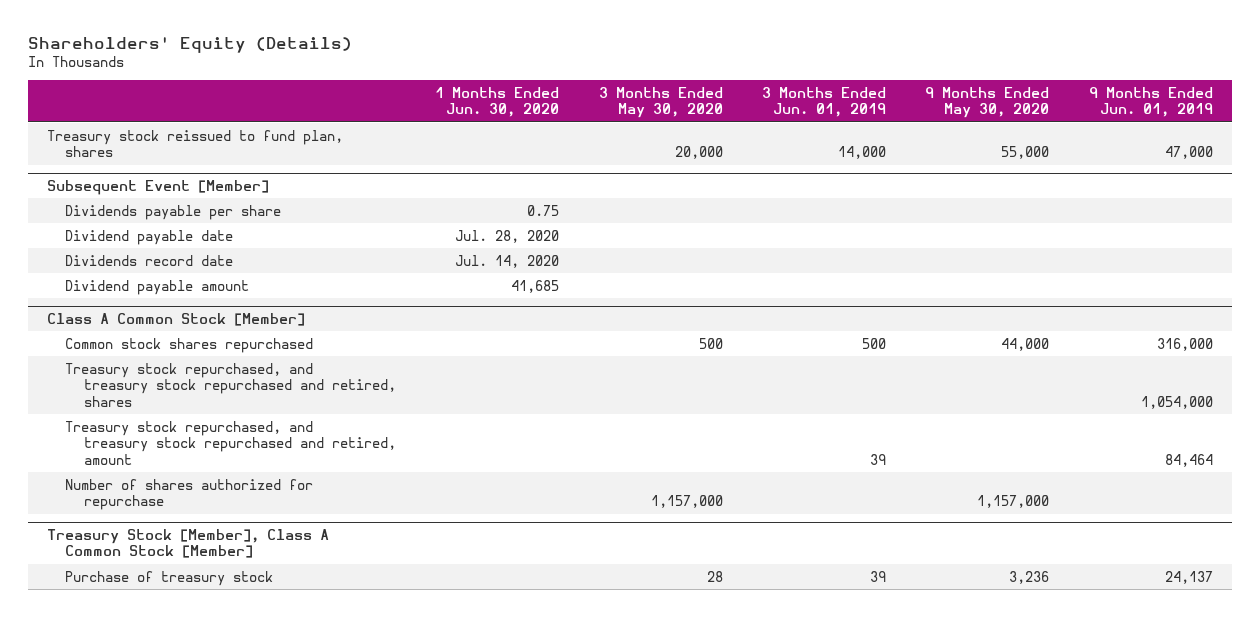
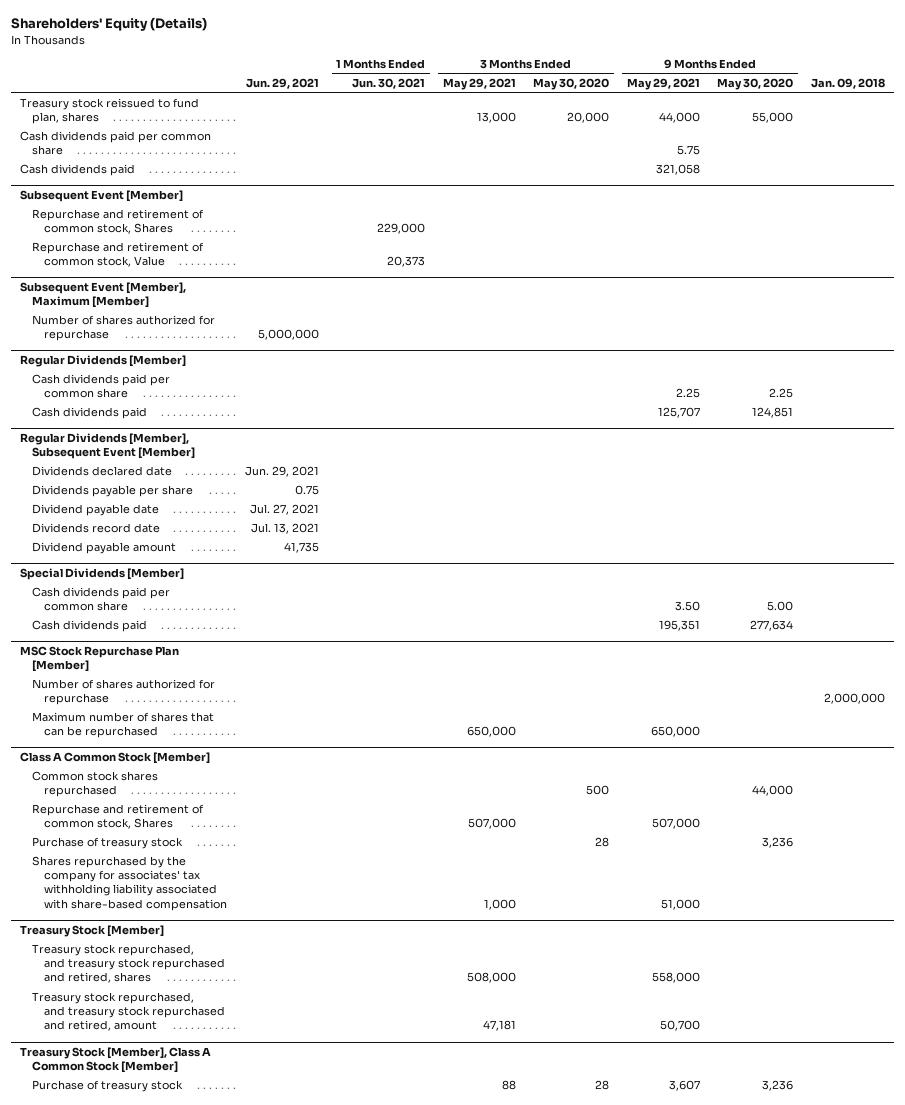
- | 1 Months Ended Jun. 30, 2020 | 3 Months Ended May 30, 2020 | 3 Months Ended Jun. 01, 2019 | 9 Months Ended May 30, 2020 | 9 Months Ended Jun. 01, 2019
+ | Jun. 29, 2021 | 1 Months Ended Jun. 30, 2021 | 3 Months Ended May 29, 2021 | 3 Months Ended May 30, 2020 | 9 Months Ended May 29, 2021 | 9 Months Ended May 30, 2020 | Jan. 09, 2018
+ Cash dividends paid per common share | | | | | 5.75 | |
+ Cash dividends paid | | | | | 321,058 | |
@ Subsequent Event [Member]
- Dividends payable per share | 0.75 | | | |
- Dividend payable date | Jul. 28, 2020 | | | |
- Dividends record date | Jul. 14, 2020 | | | |
- Dividend payable amount | 41,685 | | | |
+ Repurchase and retirement of common stock, Shares | | 229,000 | | | | |
+ Repurchase and retirement of common stock, Value | | 20,373 | | | | |
+ Subsequent Event [Member], Maximum [Member]
+ Number of shares authorized for repurchase | 5,000,000 | | | | | |
+ Regular Dividends [Member]
+ Cash dividends paid per common share | | | | | 2.25 | 2.25 |
+ Cash dividends paid | | | | | 125,707 | 124,851 |
+ Regular Dividends [Member], Subsequent Event [Member]
+ Dividends declared date | Jun. 29, 2021 | | | | | |
+ Dividends payable per share | 0.75 | | | | | |
+ Dividend payable date | Jul. 27, 2021 | | | | | |
+ Dividends record date | Jul. 13, 2021 | | | | | |
+ Dividend payable amount | 41,735 | | | | | |
+ Special Dividends [Member]
+ Cash dividends paid per common share | | | | | 3.50 | 5.00 |
+ Cash dividends paid | | | | | 195,351 | 277,634 |
+ MSC Stock Repurchase Plan [Member]
+ Number of shares authorized for repurchase | | | | | | | 2,000,000
+ Maximum number of shares that can be repurchased | | | 650,000 | | 650,000 | |
@ Class A Common Stock [Member]
- Treasury stock repurchased, and treasury stock repurchased and retired, shares | | | | | 1,054,000
- Treasury stock repurchased, and treasury stock repurchased and retired, amount | | | 39 | | 84,464
- Number of shares authorized for repurchase | | 1,157,000 | | 1,157,000 |
+ Repurchase and retirement of common stock, Shares | | | 507,000 | | 507,000 | |
+ Purchase of treasury stock | | | | 28 | | 3,236 |
+ Shares repurchased by the company for associates' tax withholding liability associated with share-based compensation | | | 1,000 | | 51,000 | |
+ Treasury Stock [Member]
+ Treasury stock repurchased, and treasury stock repurchased and retired, shares | | | 508,000 | | 558,000 | |
+ Treasury stock repurchased, and treasury stock repurchased and retired, amount | | | 47,181 | | 50,700 | |

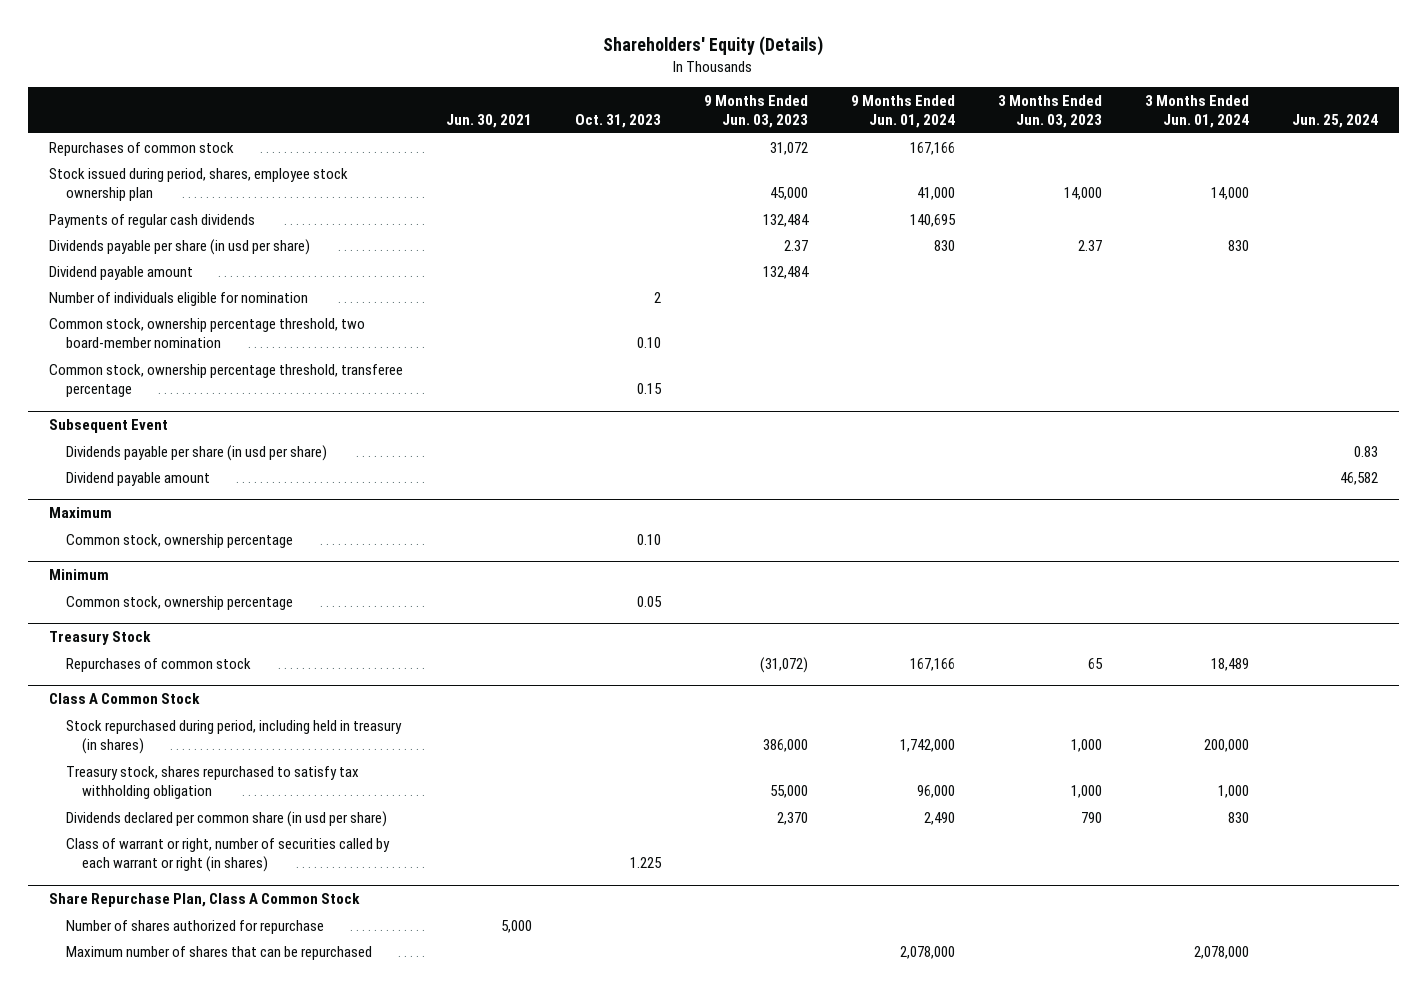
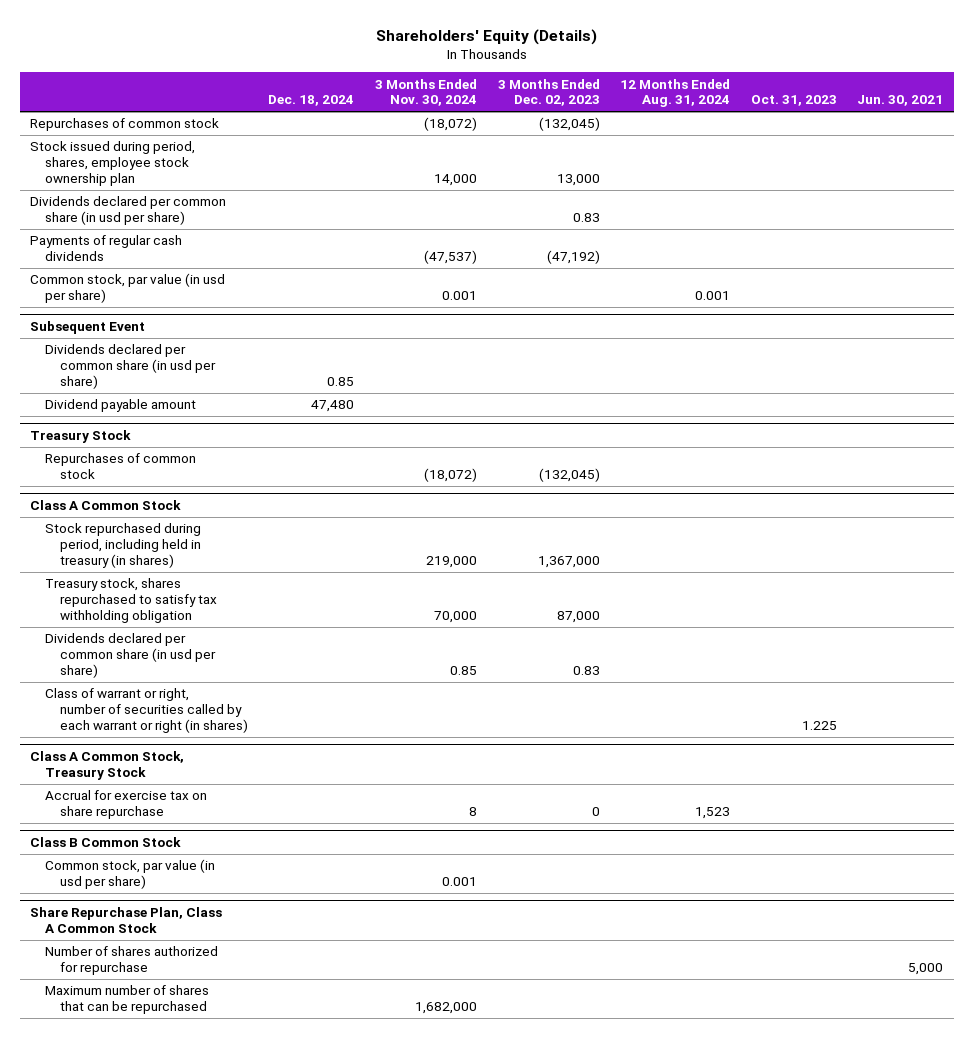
- | Jun. 30, 2021 | Oct. 31, 2023 | 9 Months Ended Jun. 03, 2023 | 9 Months Ended Jun. 01, 2024 | 3 Months Ended Jun. 03, 2023 | 3 Months Ended Jun. 01, 2024 | Jun. 25, 2024
+ | Dec. 18, 2024 | 3 Months Ended Nov. 30, 2024 | 3 Months Ended Dec. 02, 2023 | 12 Months Ended Aug. 31, 2024 | Oct. 31, 2023 | Jun. 30, 2021
+ Dividends declared per common share (in usd per share) | | | 0.83 | | |
- Dividends payable per share (in usd per share) | | | 2.37 | 830 | 2.37 | 830 |
- Dividend payable amount | | | 132,484 | | | |
- Number of individuals eligible for nomination | | 2 | | | | |
- Common stock, ownership percentage threshold, two board-member nomination | | 0.10 | | | | |
- Common stock, ownership percentage threshold, transferee percentage | | 0.15 | | | | |
+ Common stock, par value (in usd per share) | | 0.001 | | 0.001 | |
@ Subsequent Event
- Dividends payable per share (in usd per share) | | | | | | | 0.83
+ Dividends declared per common share (in usd per share) | 0.85 | | | | |
- Maximum
- Common stock, ownership percentage | | 0.10 | | | | |
- Minimum
- Common stock, ownership percentage | | 0.05 | | | | |
+ Class A Common Stock, Treasury Stock
+ Accrual for exercise tax on share repurchase | | 8 | 0 | 1,523 | |
+ Class B Common Stock
+ Common stock, par value (in usd per share) | | 0.001 | | | |

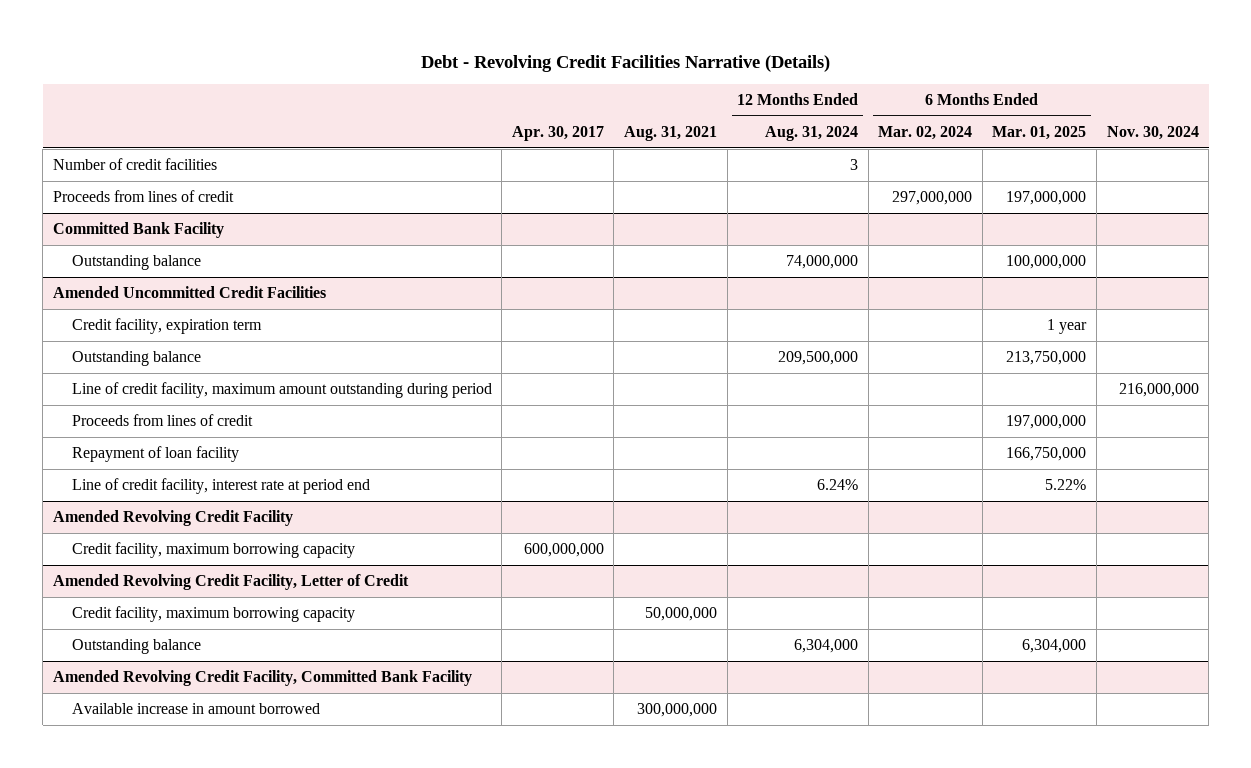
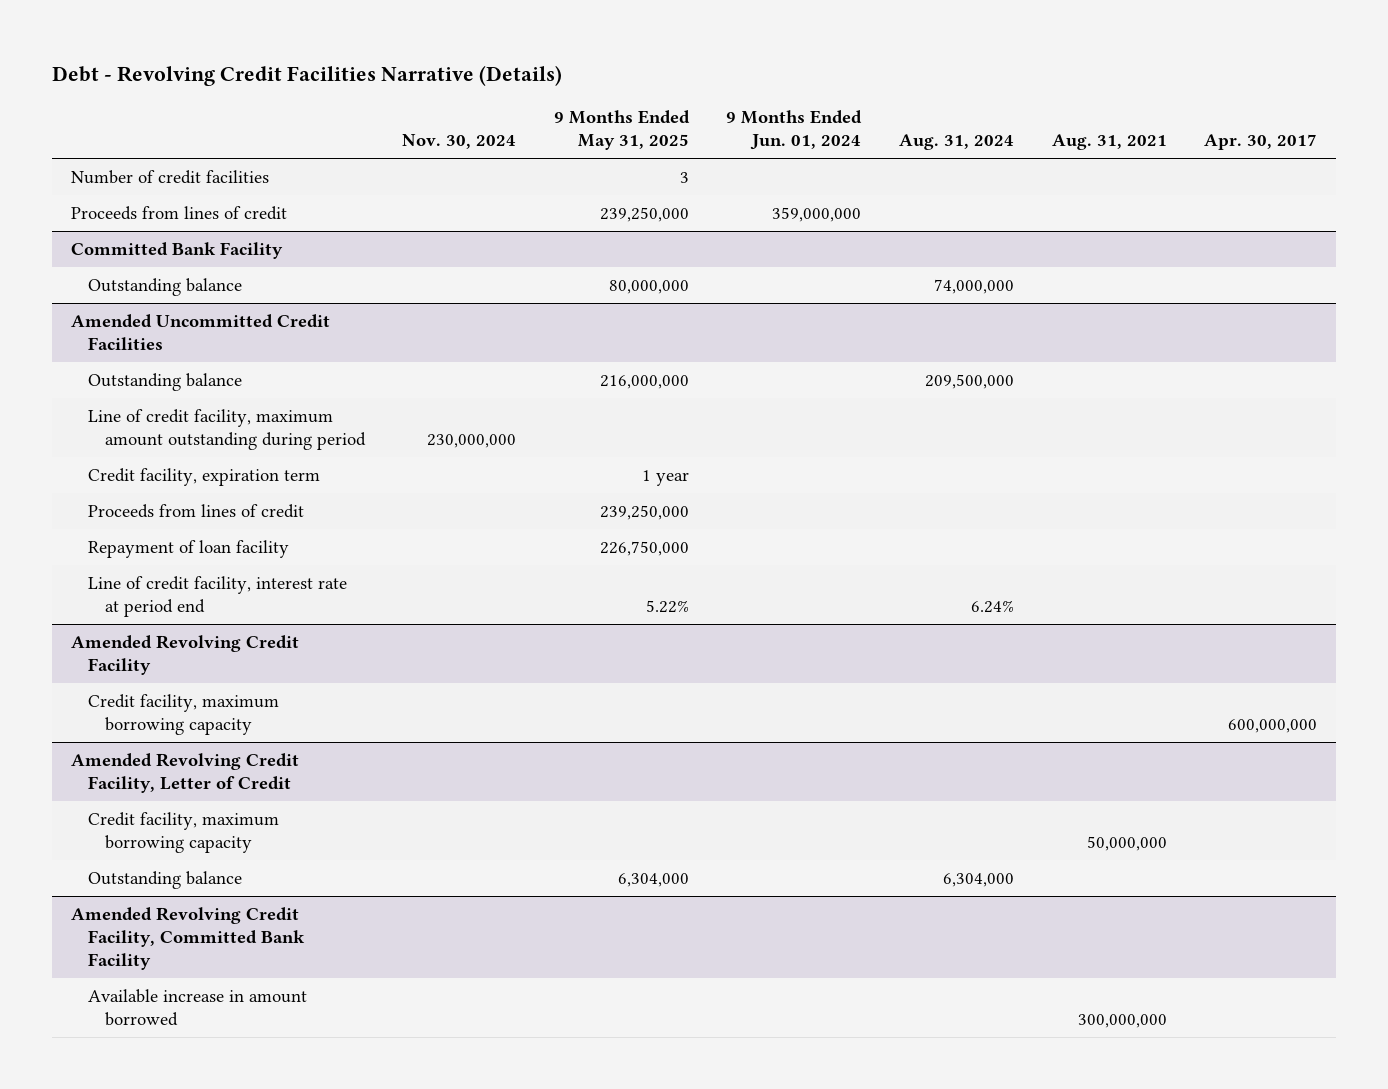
- | Apr. 30, 2017 | Aug. 31, 2021 | 12 Months Ended Aug. 31, 2024 | 6 Months Ended Mar. 02, 2024 | 6 Months Ended Mar. 01, 2025 | Nov. 30, 2024
+ | Nov. 30, 2024 | 9 Months Ended May 31, 2025 | 9 Months Ended Jun. 01, 2024 | Aug. 31, 2024 | Aug. 31, 2021 | Apr. 30, 2017
@ Amended Uncommitted Credit Facilities
- Line of credit facility, maximum amount outstanding during period | | | | | | 216,000,000
+ Line of credit facility, maximum amount outstanding during period | 230,000,000 | | | | |
moved down: Credit facility, expiration term | | 1 year | | | |

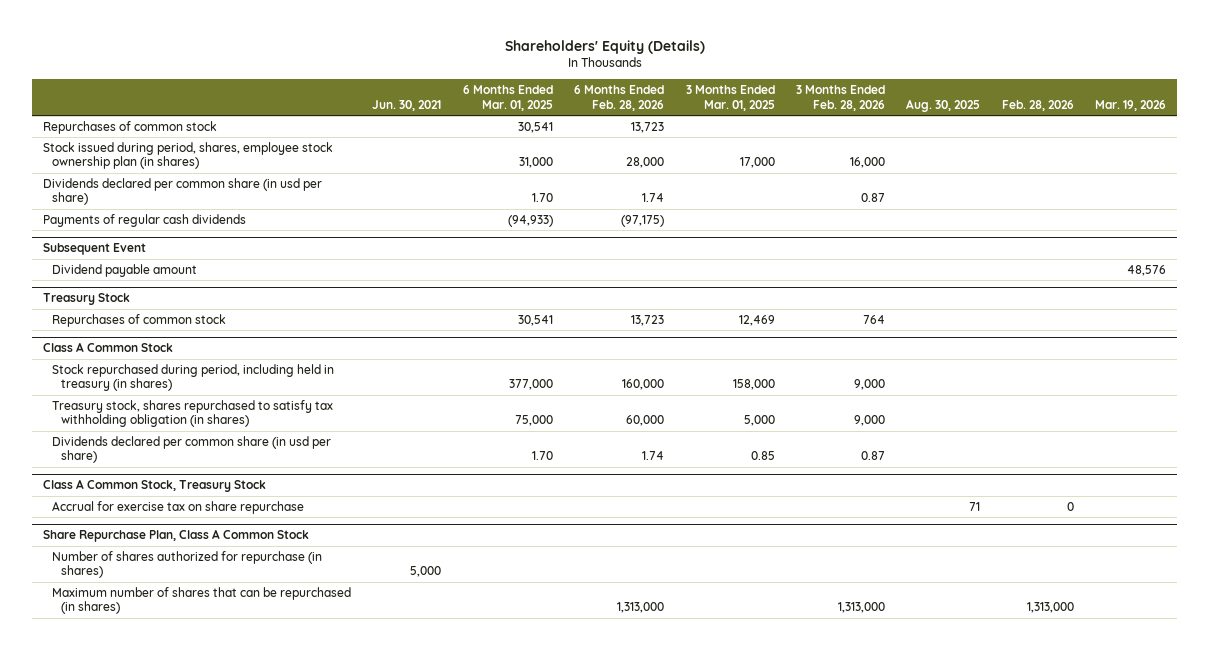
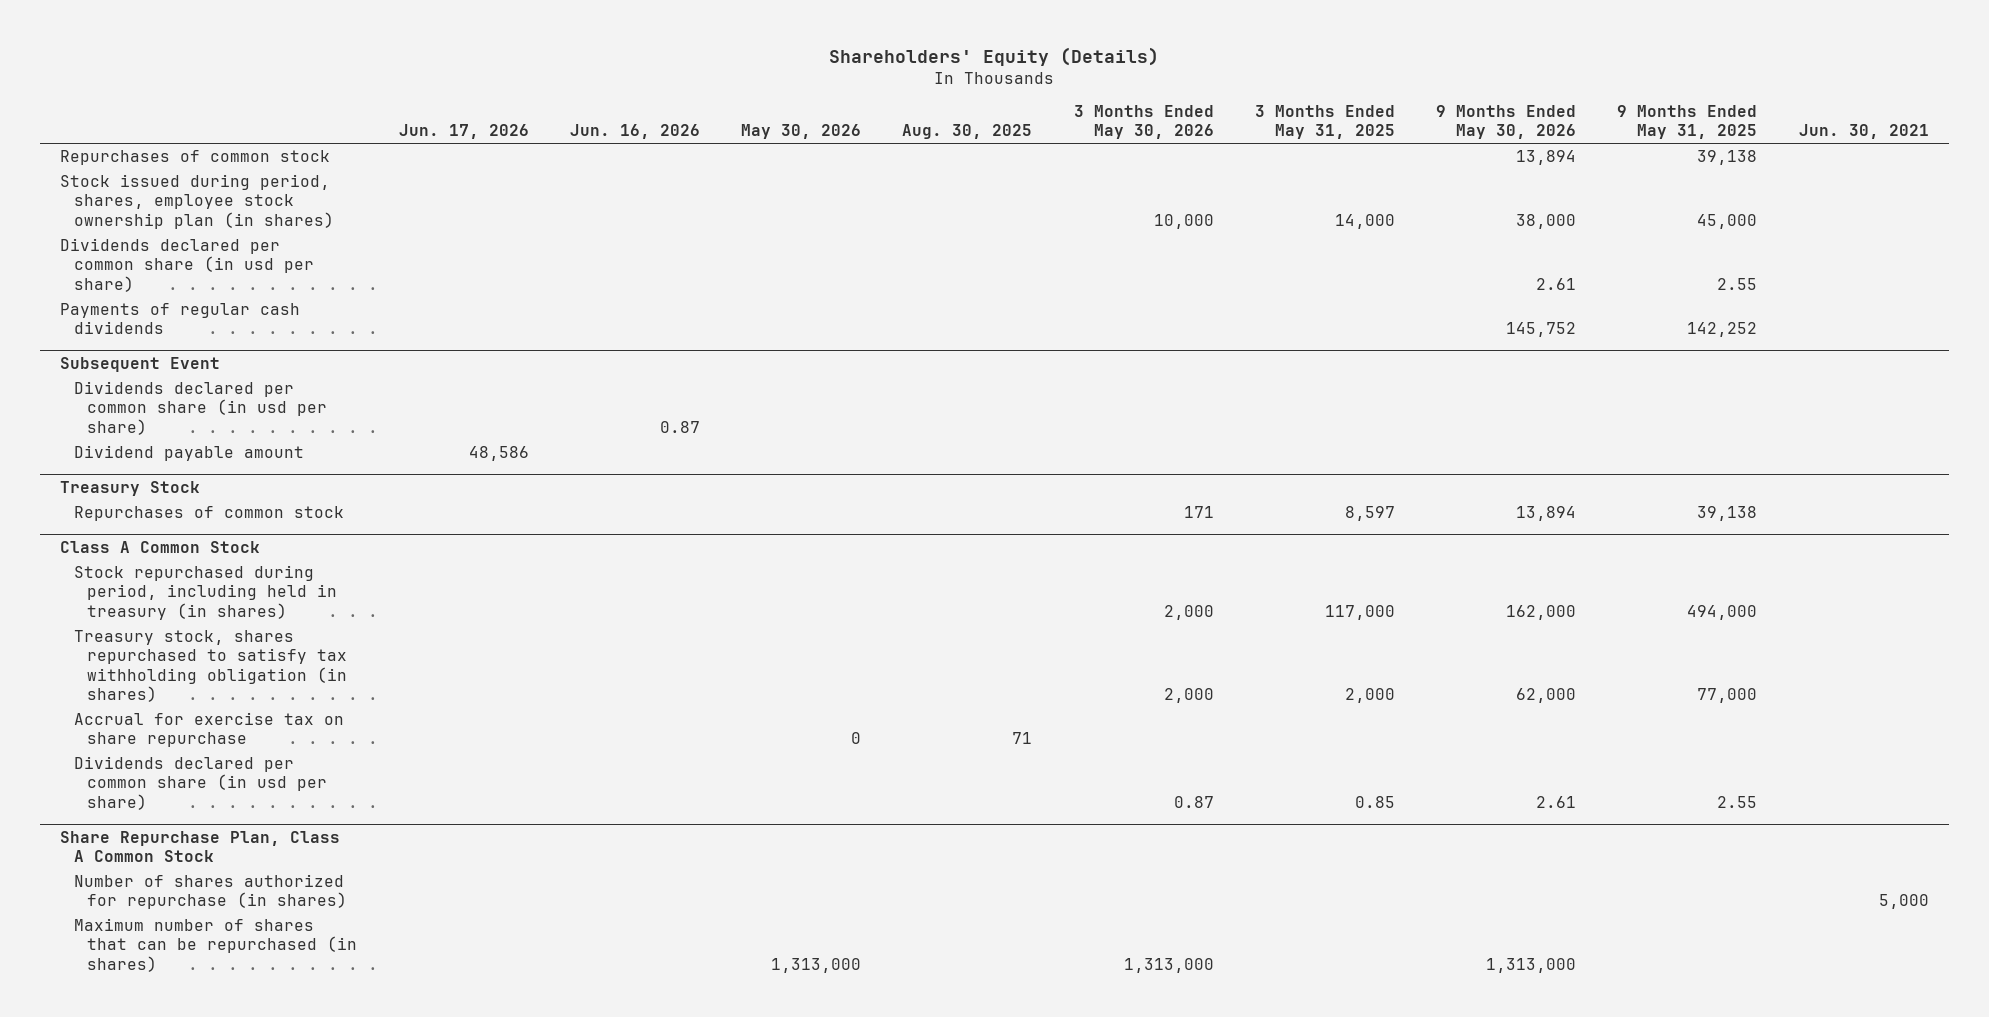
- | Jun. 30, 2021 | 6 Months Ended Mar. 01, 2025 | 6 Months Ended Feb. 28, 2026 | 3 Months Ended Mar. 01, 2025 | 3 Months Ended Feb. 28, 2026 | Aug. 30, 2025 | Feb. 28, 2026 | Mar. 19, 2026
+ | Jun. 17, 2026 | Jun. 16, 2026 | May 30, 2026 | Aug. 30, 2025 | 3 Months Ended May 30, 2026 | 3 Months Ended May 31, 2025 | 9 Months Ended May 30, 2026 | 9 Months Ended May 31, 2025 | Jun. 30, 2021
@ Subsequent Event
+ Dividends declared per common share (in usd per share) | | 0.87 | | | | | | |
@ Class A Common Stock
+ Accrual for exercise tax on share repurchase | | | 0 | 71 | | | | |
- Class A Common Stock, Treasury Stock
- Accrual for exercise tax on share repurchase | | | | | | 71 | 0 |

